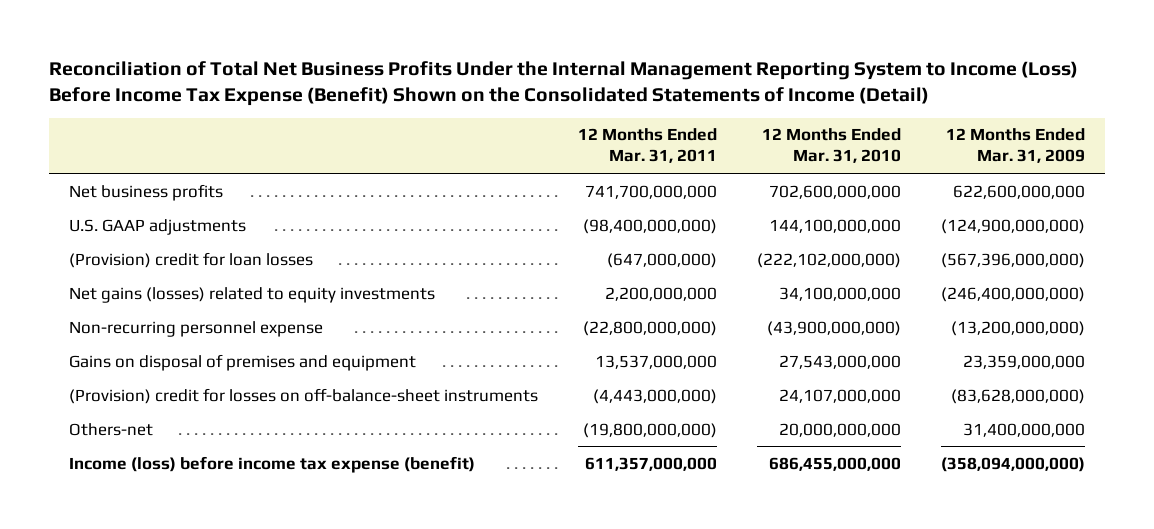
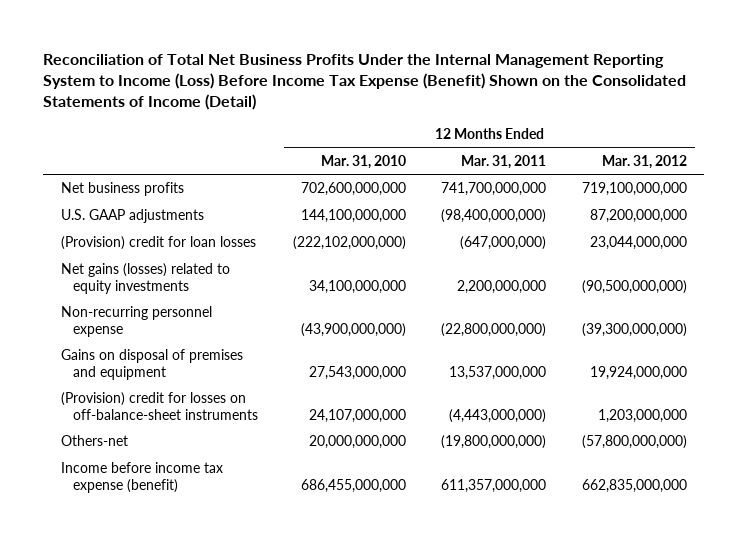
- | 12 Months Ended Mar. 31, 2011 | 12 Months Ended Mar. 31, 2010 | 12 Months Ended Mar. 31, 2009
+ | 12 Months Ended Mar. 31, 2010 | 12 Months Ended Mar. 31, 2011 | 12 Months Ended Mar. 31, 2012
- Income (loss) before income tax expense (benefit) | 611,357,000,000 | 686,455,000,000 | (358,094,000,000)
+ Income before income tax expense (benefit) | 686,455,000,000 | 611,357,000,000 | 662,835,000,000

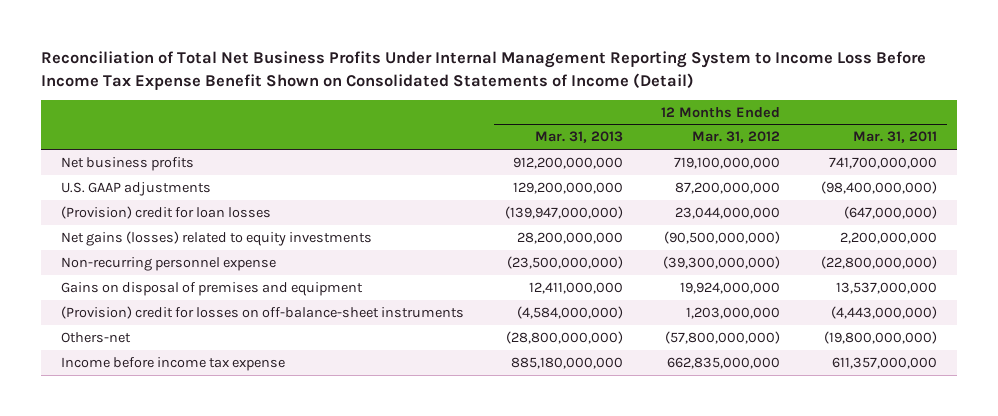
- Reconciliation of Total Net Business Profits Under the Internal Management Reporting System to Income (Loss) Before Income Tax Expense (Benefit) Shown on the Consolidated Statements of Income (Detail)
+ Reconciliation of Total Net Business Profits Under Internal Management Reporting System to Income Loss Before Income Tax Expense Benefit Shown on Consolidated Statements of Income (Detail)
- | 12 Months Ended Mar. 31, 2010 | 12 Months Ended Mar. 31, 2011 | 12 Months Ended Mar. 31, 2012
+ | 12 Months Ended Mar. 31, 2013 | 12 Months Ended Mar. 31, 2012 | 12 Months Ended Mar. 31, 2011
- Income before income tax expense (benefit) | 686,455,000,000 | 611,357,000,000 | 662,835,000,000
+ Income before income tax expense | 885,180,000,000 | 662,835,000,000 | 611,357,000,000

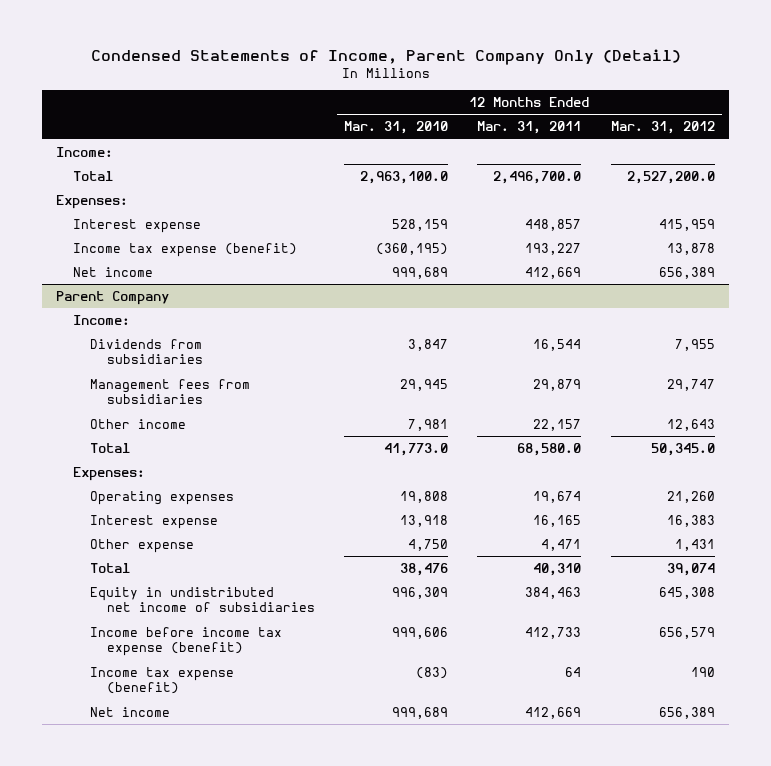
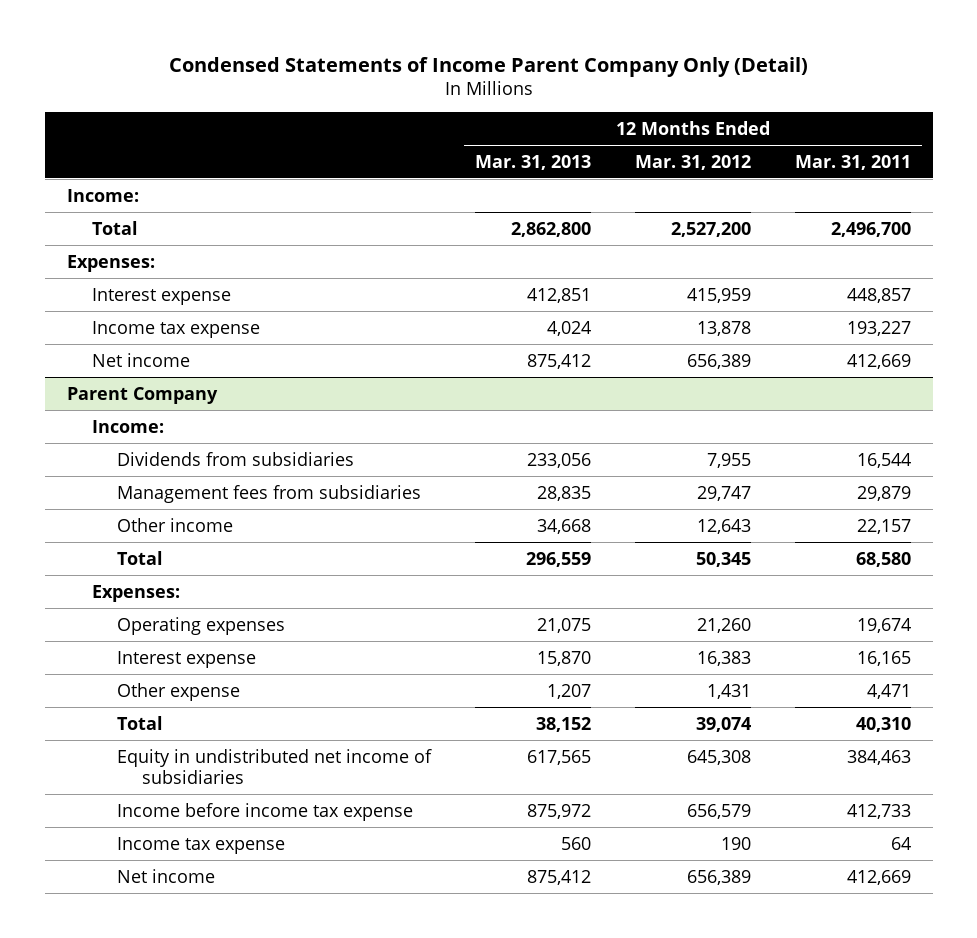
- Condensed Statements of Income, Parent Company Only (Detail)
+ Condensed Statements of Income Parent Company Only (Detail)
- | 12 Months Ended Mar. 31, 2010 | 12 Months Ended Mar. 31, 2011 | 12 Months Ended Mar. 31, 2012
+ | 12 Months Ended Mar. 31, 2013 | 12 Months Ended Mar. 31, 2012 | 12 Months Ended Mar. 31, 2011
- Total | 2,963,100.0 | 2,496,700.0 | 2,527,200.0
+ Total | 2,862,800 | 2,527,200 | 2,496,700
- Income tax expense (benefit) | (360,195) | 193,227 | 13,878
+ Income tax expense | 4,024 | 13,878 | 193,227
@ Parent Company
- Total | 41,773.0 | 68,580.0 | 50,345.0
+ Total | 296,559 | 50,345 | 68,580
- Income before income tax expense (benefit) | 999,606 | 412,733 | 656,579
- Income tax expense (benefit) | (83) | 64 | 190
+ Income before income tax expense | 875,972 | 656,579 | 412,733
+ Income tax expense | 560 | 190 | 64

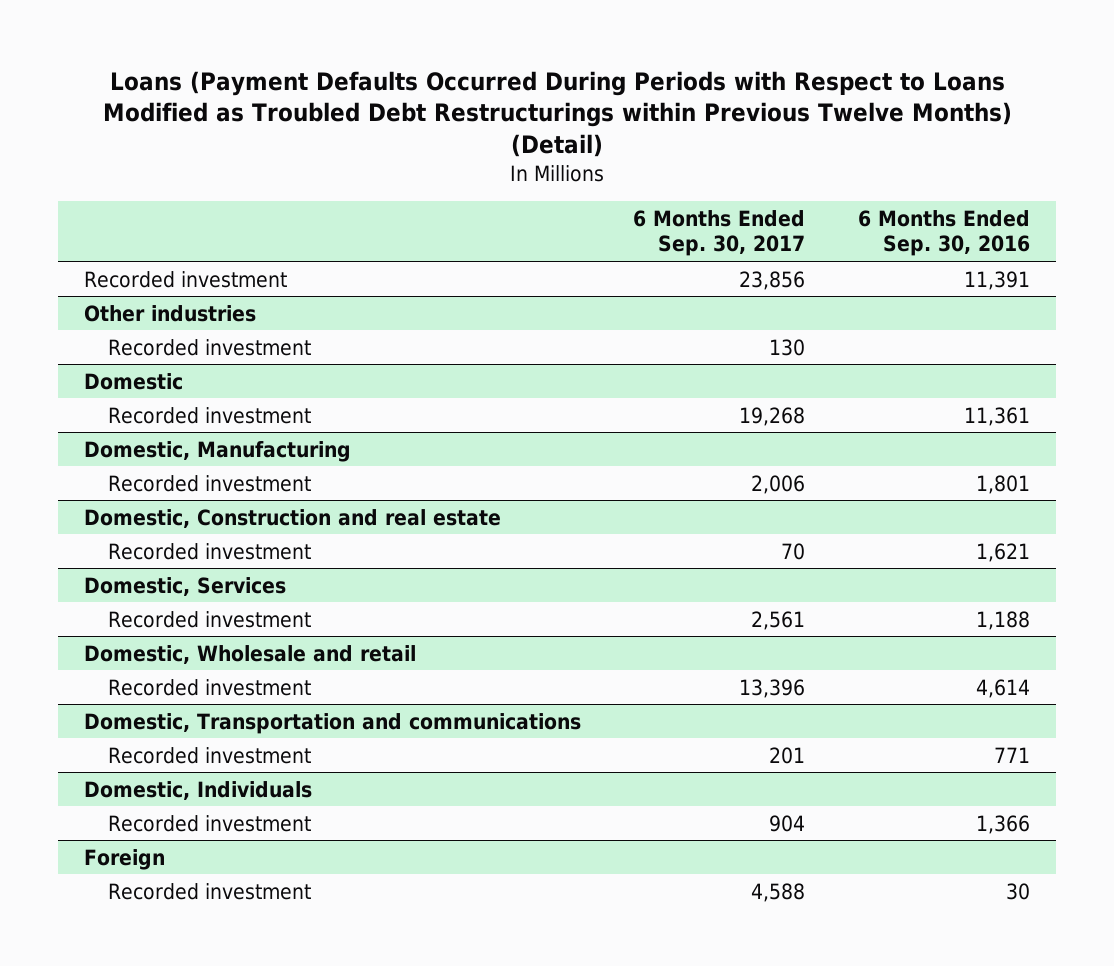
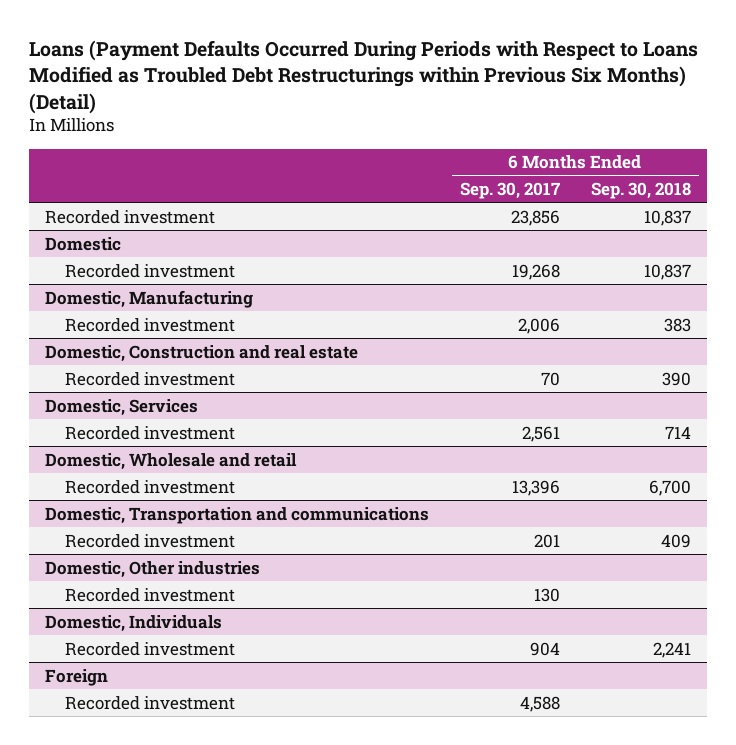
- Loans (Payment Defaults Occurred During Periods with Respect to Loans Modified as Troubled Debt Restructurings within Previous Twelve Months) (Detail)
+ Loans (Payment Defaults Occurred During Periods with Respect to Loans Modified as Troubled Debt Restructurings within Previous Six Months) (Detail)
- | 6 Months Ended Sep. 30, 2017 | 6 Months Ended Sep. 30, 2016
+ | 6 Months Ended Sep. 30, 2017 | 6 Months Ended Sep. 30, 2018
- Other industries
- Recorded investment | 130 |
+ Domestic, Other industries
+ Recorded investment | 130 |

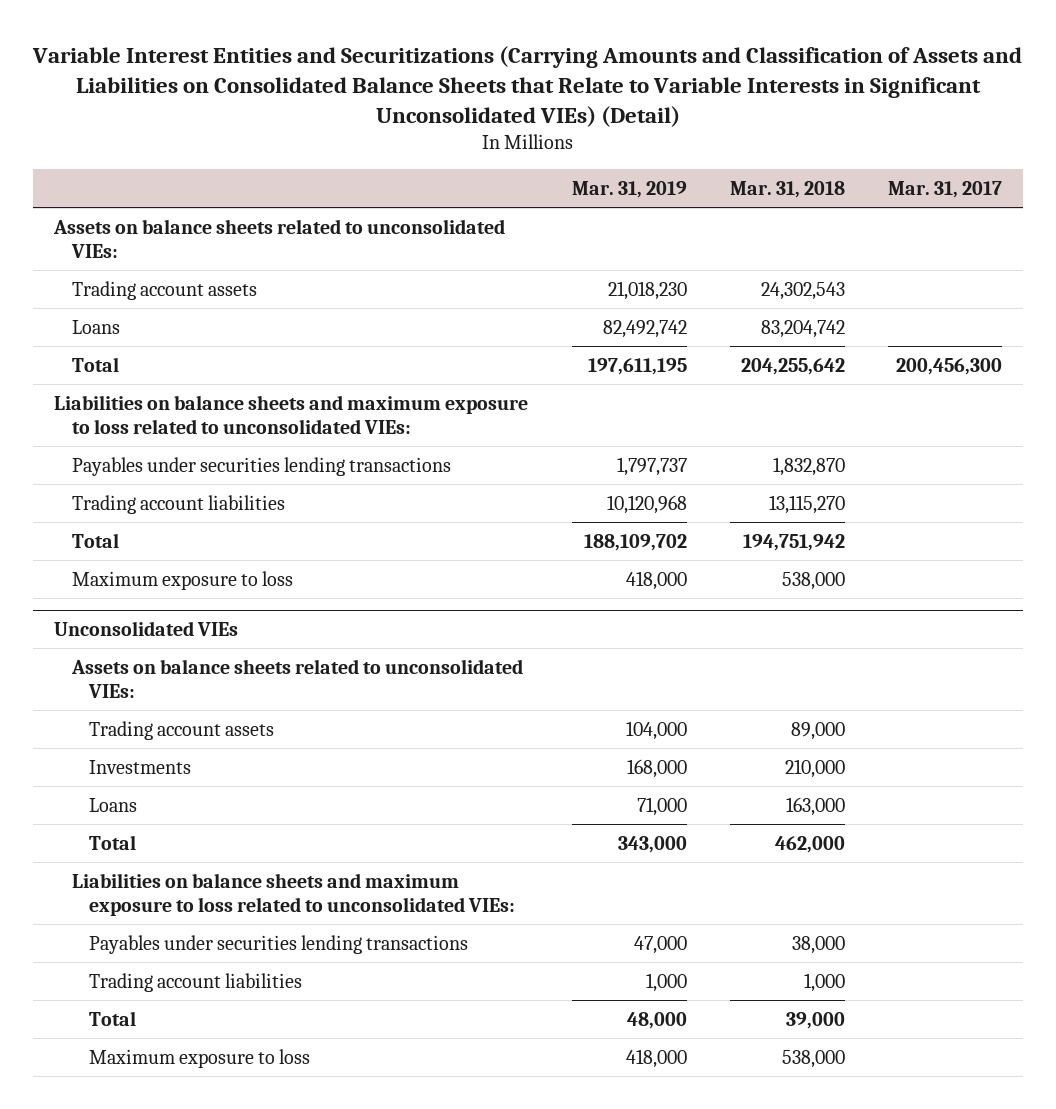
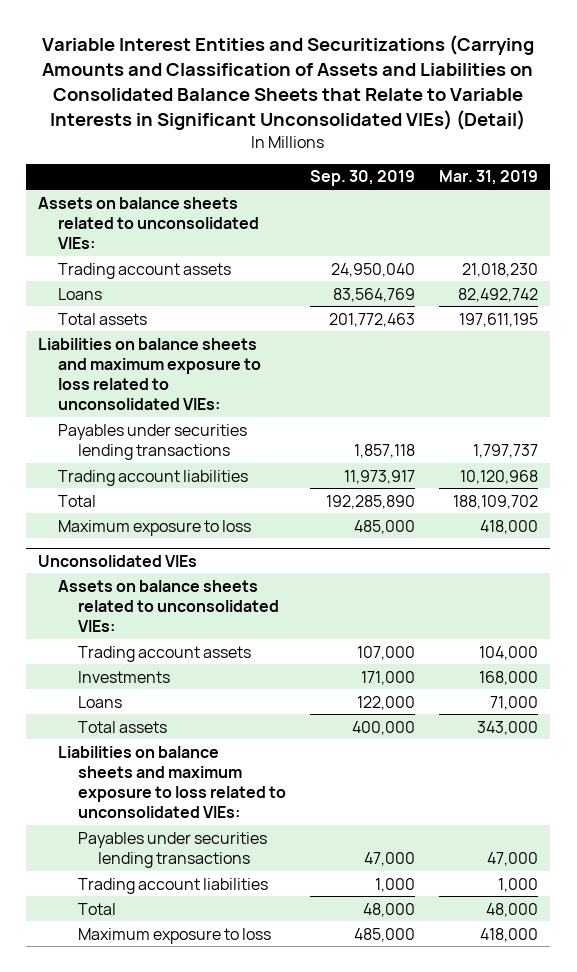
- | Mar. 31, 2019 | Mar. 31, 2018 | Mar. 31, 2017
+ | Sep. 30, 2019 | Mar. 31, 2019
- Total | 197,611,195 | 204,255,642 | 200,456,300
+ Total assets | 201,772,463 | 197,611,195
@ Unconsolidated VIEs
- Total | 343,000 | 462,000 |
+ Total assets | 400,000 | 343,000

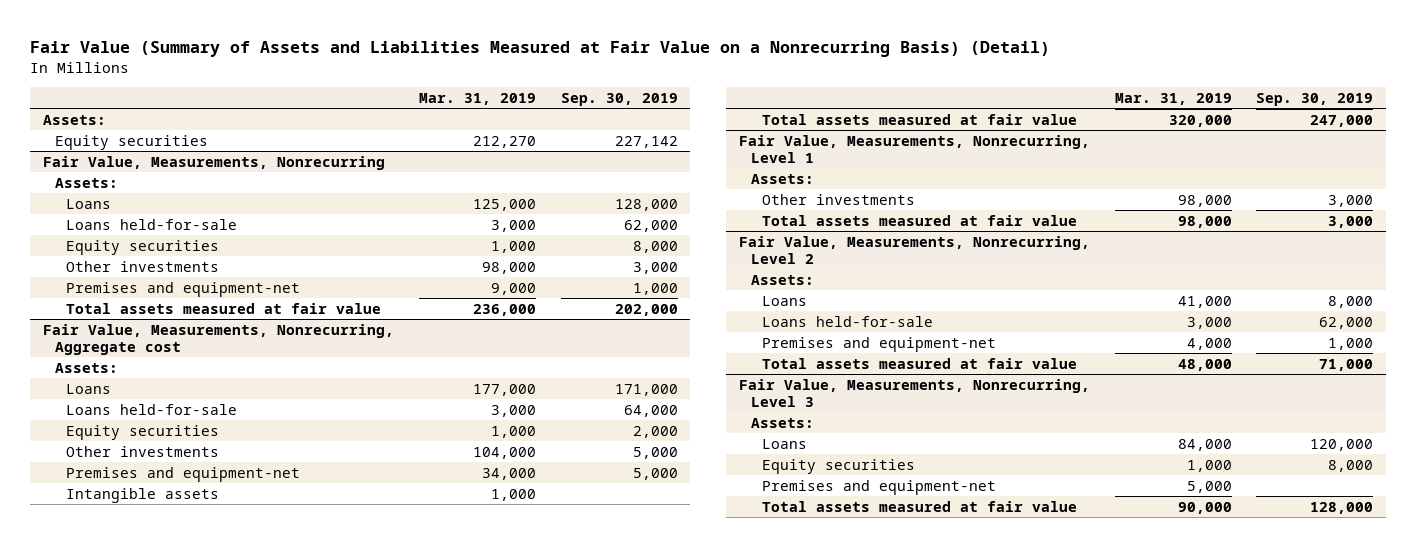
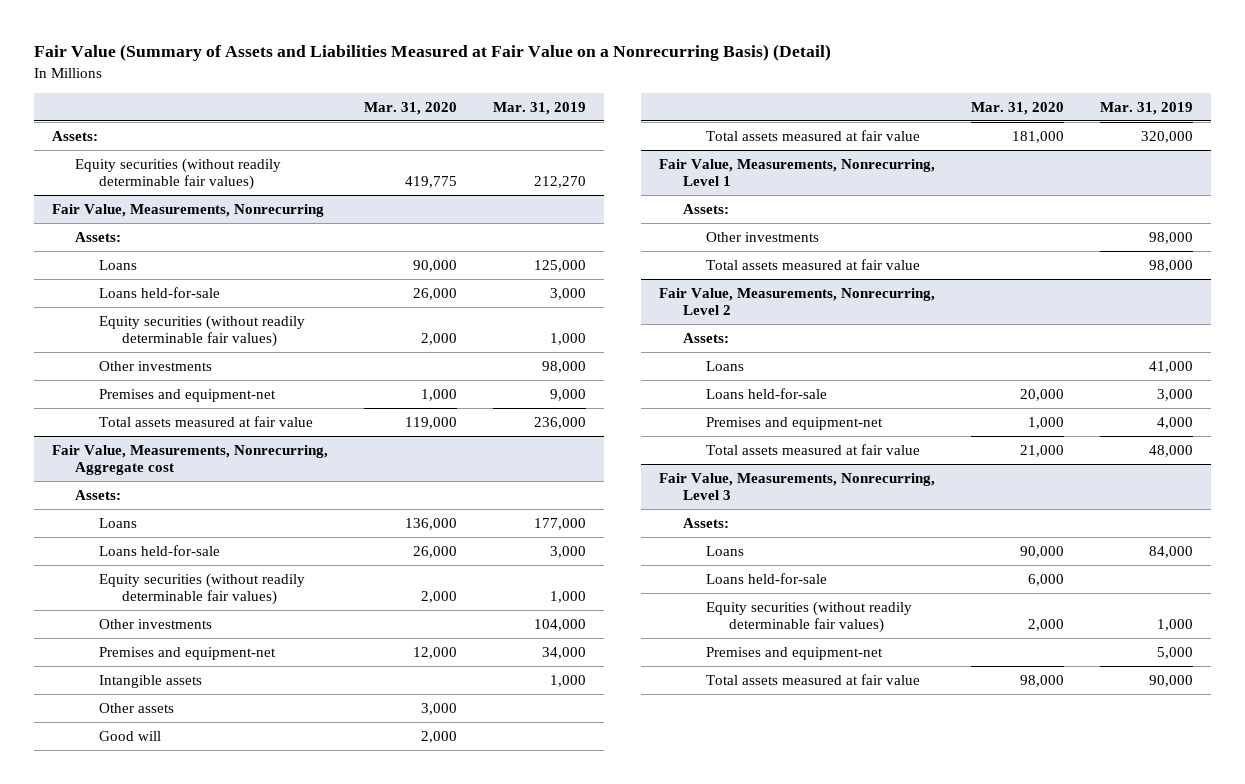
- | Mar. 31, 2019 | Sep. 30, 2019
+ | Mar. 31, 2020 | Mar. 31, 2019
- Equity securities | 212,270 | 227,142
+ Equity securities (without readily determinable fair values) | 419,775 | 212,270
@ Fair Value, Measurements, Nonrecurring
- Equity securities | 1,000 | 8,000
+ Equity securities (without readily determinable fair values) | 2,000 | 1,000
@ Fair Value, Measurements, Nonrecurring, Aggregate cost
- Equity securities | 1,000 | 2,000
+ Equity securities (without readily determinable fair values) | 2,000 | 1,000
+ Other assets | 3,000 |
+ Good will | 2,000 |
@ Fair Value, Measurements, Nonrecurring, Level 3
- Equity securities | 1,000 | 8,000
+ Loans held-for-sale | 6,000 |
+ Equity securities (without readily determinable fair values) | 2,000 | 1,000

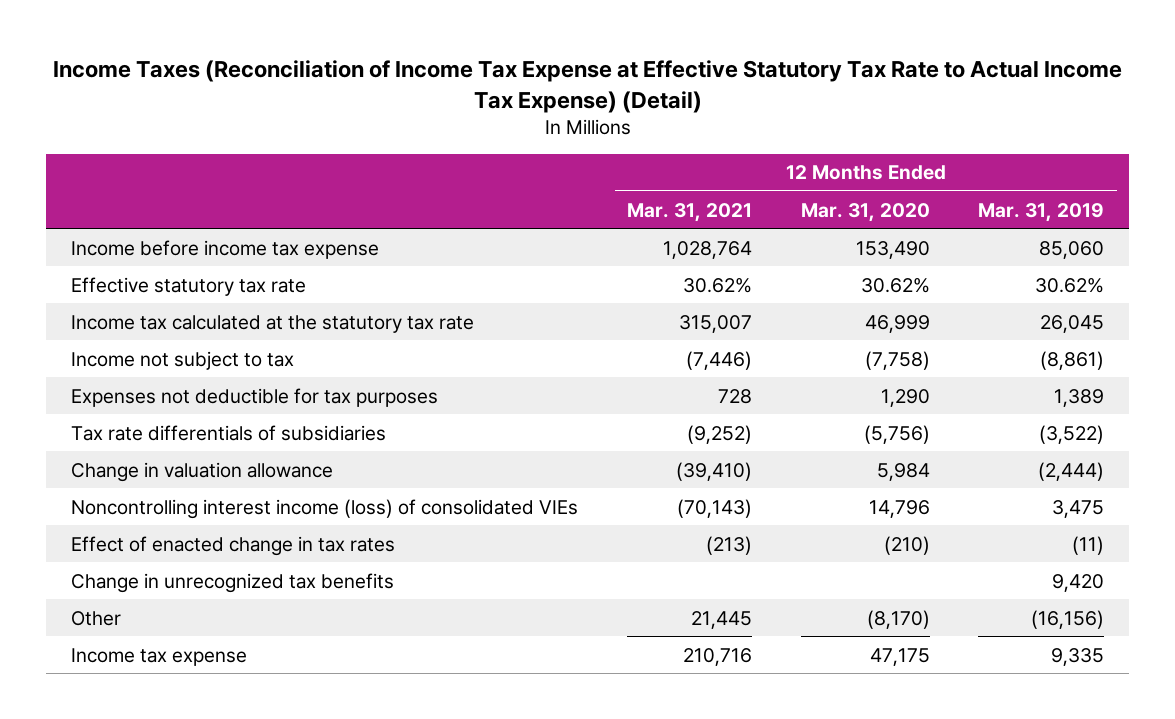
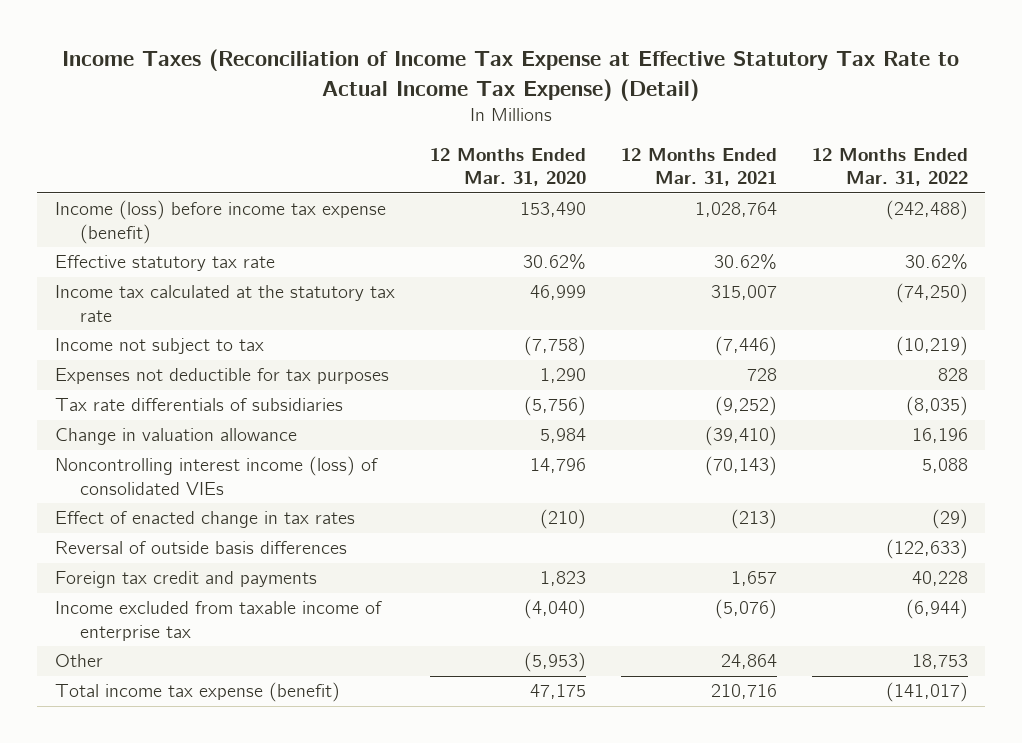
- | 12 Months Ended Mar. 31, 2021 | 12 Months Ended Mar. 31, 2020 | 12 Months Ended Mar. 31, 2019
+ | 12 Months Ended Mar. 31, 2020 | 12 Months Ended Mar. 31, 2021 | 12 Months Ended Mar. 31, 2022
- Income before income tax expense | 1,028,764 | 153,490 | 85,060
+ Income (loss) before income tax expense (benefit) | 153,490 | 1,028,764 | (242,488)
- Change in unrecognized tax benefits | | | 9,420
- Other | 21,445 | (8,170) | (16,156)
- Income tax expense | 210,716 | 47,175 | 9,335
+ Reversal of outside basis differences | | | (122,633)
+ Foreign tax credit and payments | 1,823 | 1,657 | 40,228
+ Income excluded from taxable income of enterprise tax | (4,040) | (5,076) | (6,944)
+ Other | (5,953) | 24,864 | 18,753
+ Total income tax expense (benefit) | 47,175 | 210,716 | (141,017)

